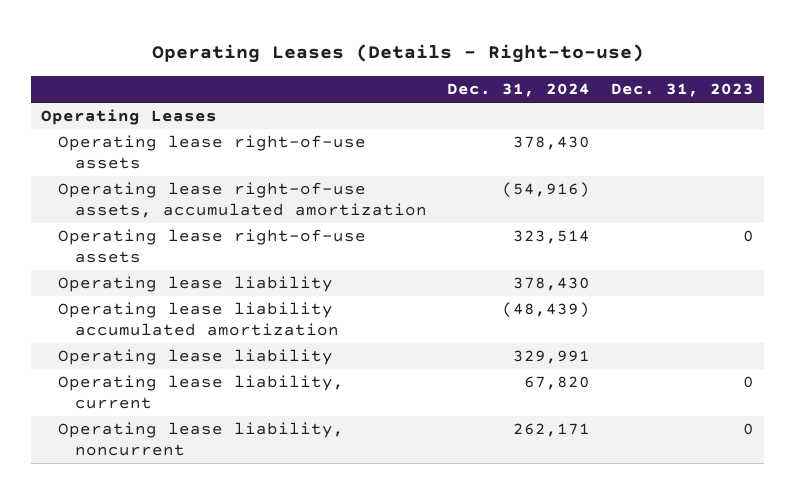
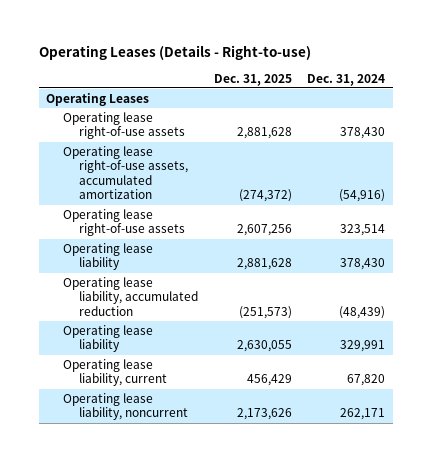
- | Dec. 31, 2024 | Dec. 31, 2023
+ | Dec. 31, 2025 | Dec. 31, 2024
- Operating lease liability accumulated amortization | (48,439) |
+ Operating lease liability, accumulated reduction | (251,573) | (48,439)

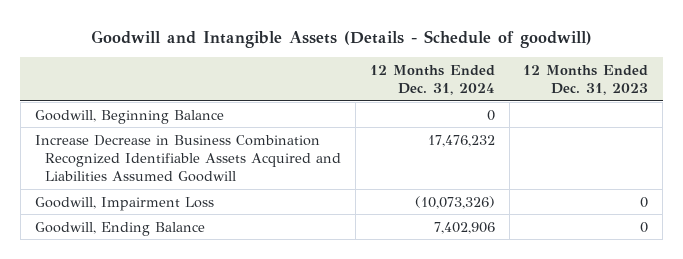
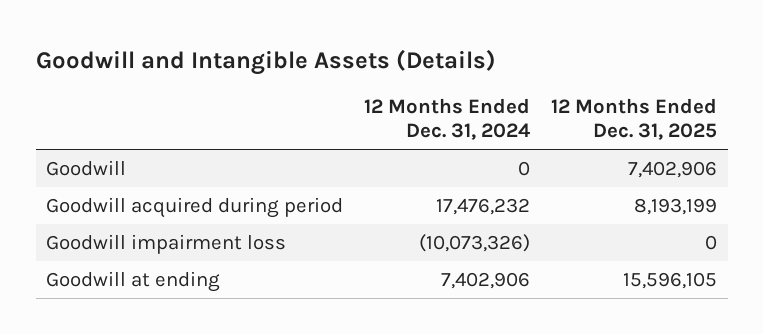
- Goodwill and Intangible Assets (Details - Schedule of goodwill)
+ Goodwill and Intangible Assets (Details)
- | 12 Months Ended Dec. 31, 2024 | 12 Months Ended Dec. 31, 2023
+ | 12 Months Ended Dec. 31, 2024 | 12 Months Ended Dec. 31, 2025
- Goodwill, Beginning Balance | 0 |
- Increase Decrease in Business Combination Recognized Identifiable Assets Acquired and Liabilities Assumed Goodwill | 17,476,232 |
- Goodwill, Impairment Loss | (10,073,326) | 0
- Goodwill, Ending Balance | 7,402,906 | 0
+ Goodwill | 0 | 7,402,906
+ Goodwill acquired during period | 17,476,232 | 8,193,199
+ Goodwill impairment loss | (10,073,326) | 0
+ Goodwill at ending | 7,402,906 | 15,596,105

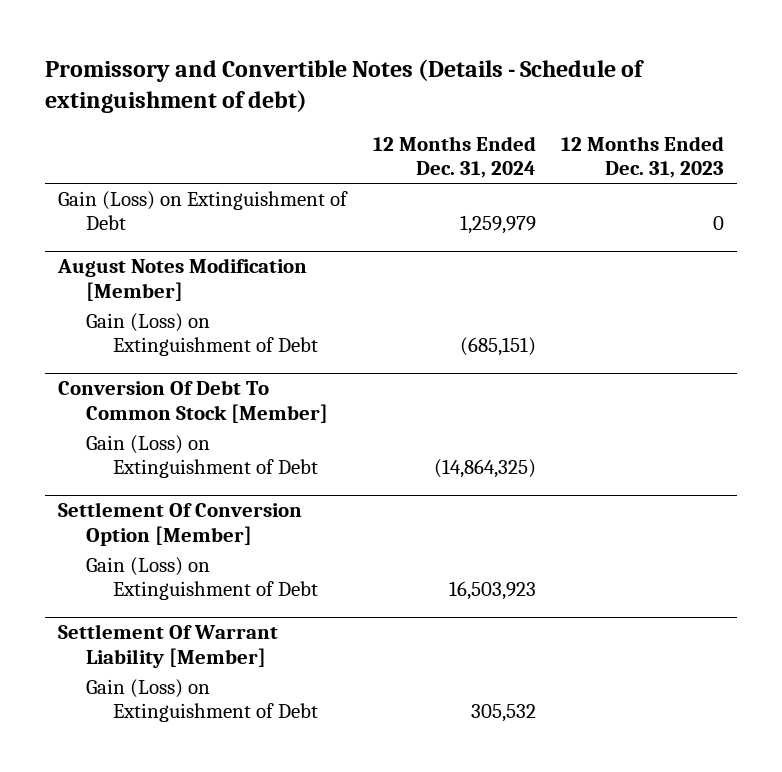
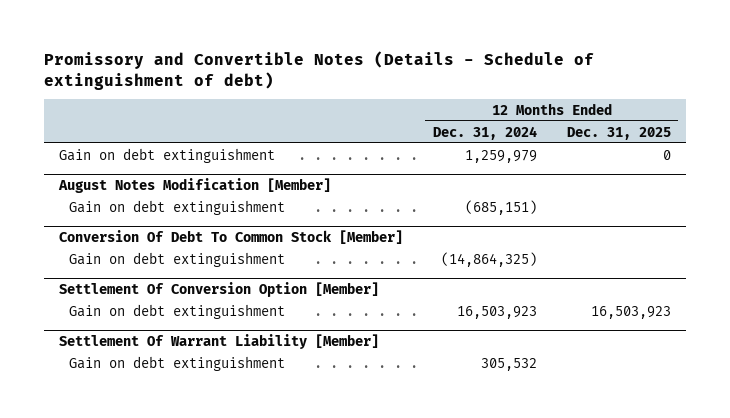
- | 12 Months Ended Dec. 31, 2024 | 12 Months Ended Dec. 31, 2023
+ | 12 Months Ended Dec. 31, 2024 | 12 Months Ended Dec. 31, 2025
- Gain (Loss) on Extinguishment of Debt | 1,259,979 | 0
+ Gain on debt extinguishment | 1,259,979 | 0
@ August Notes Modification [Member]
- Gain (Loss) on Extinguishment of Debt | (685,151) |
+ Gain on debt extinguishment | (685,151) |
@ Conversion Of Debt To Common Stock [Member]
- Gain (Loss) on Extinguishment of Debt | (14,864,325) |
+ Gain on debt extinguishment | (14,864,325) |
@ Settlement Of Conversion Option [Member]
- Gain (Loss) on Extinguishment of Debt | 16,503,923 |
+ Gain on debt extinguishment | 16,503,923 | 16,503,923
@ Settlement Of Warrant Liability [Member]
- Gain (Loss) on Extinguishment of Debt | 305,532 |
+ Gain on debt extinguishment | 305,532 |

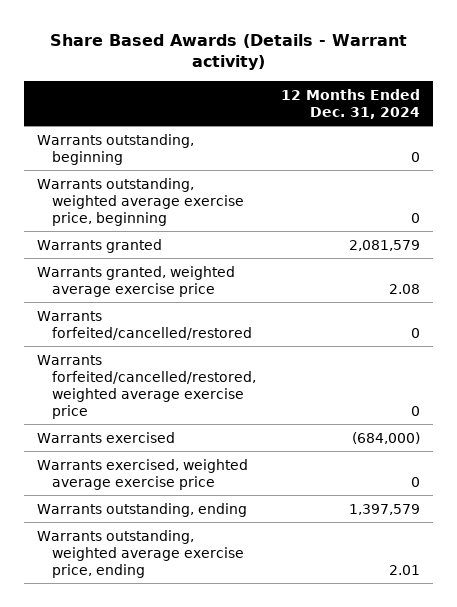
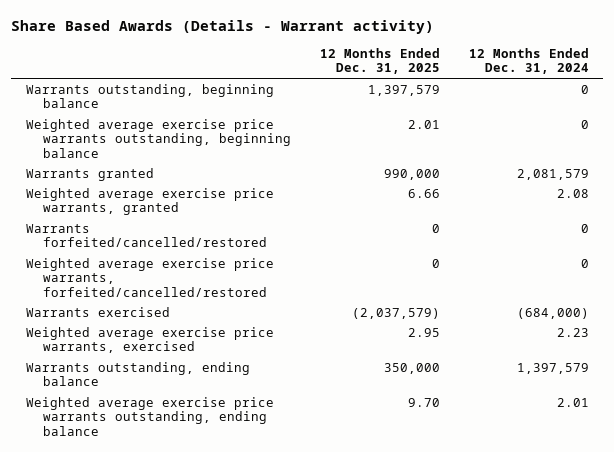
- | 12 Months Ended Dec. 31, 2024
+ | 12 Months Ended Dec. 31, 2025 | 12 Months Ended Dec. 31, 2024
- Warrants outstanding, beginning | 0
- Warrants outstanding, weighted average exercise price, beginning | 0
+ Warrants outstanding, beginning balance | 1,397,579 | 0
+ Weighted average exercise price warrants outstanding, beginning balance | 2.01 | 0
- Warrants granted, weighted average exercise price | 2.08
+ Weighted average exercise price warrants, granted | 6.66 | 2.08
- Warrants forfeited/cancelled/restored, weighted average exercise price | 0
+ Weighted average exercise price warrants, forfeited/cancelled/restored | 0 | 0
- Warrants exercised, weighted average exercise price | 0
- Warrants outstanding, ending | 1,397,579
- Warrants outstanding, weighted average exercise price, ending | 2.01
+ Weighted average exercise price warrants, exercised | 2.95 | 2.23
+ Warrants outstanding, ending balance | 350,000 | 1,397,579
+ Weighted average exercise price warrants outstanding, ending balance | 9.70 | 2.01

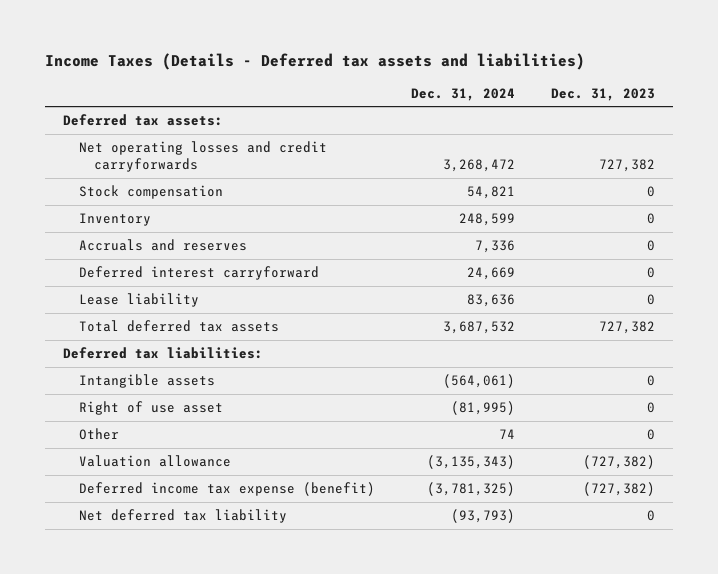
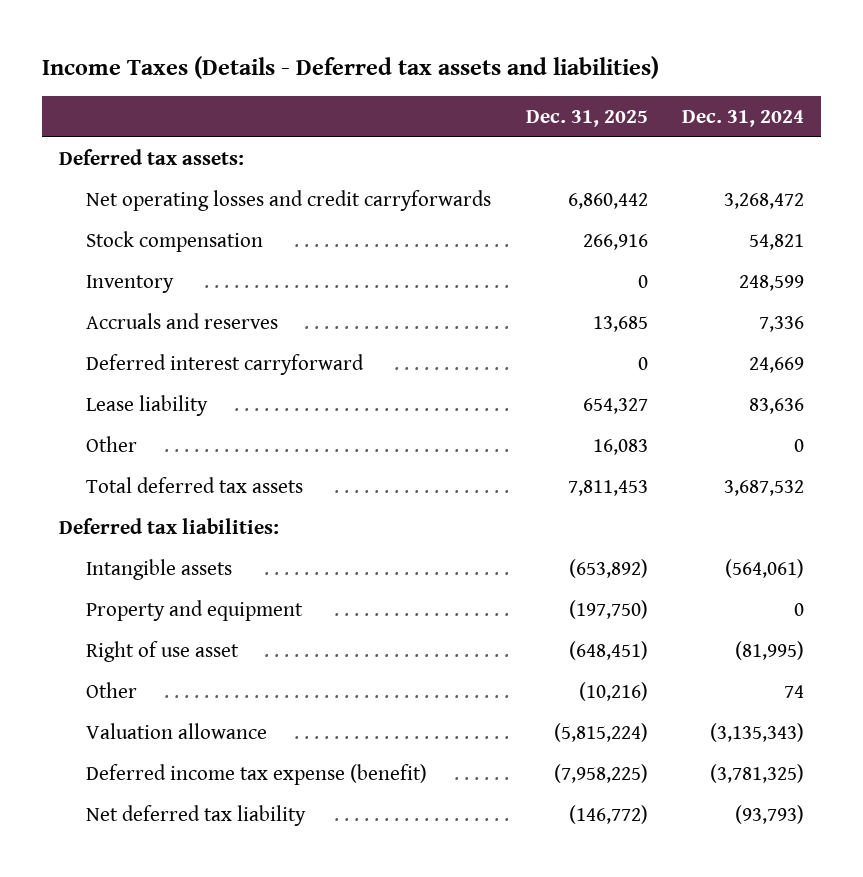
- | Dec. 31, 2024 | Dec. 31, 2023
+ | Dec. 31, 2025 | Dec. 31, 2024
+ Other | 16,083 | 0
+ Property and equipment | (197,750) | 0

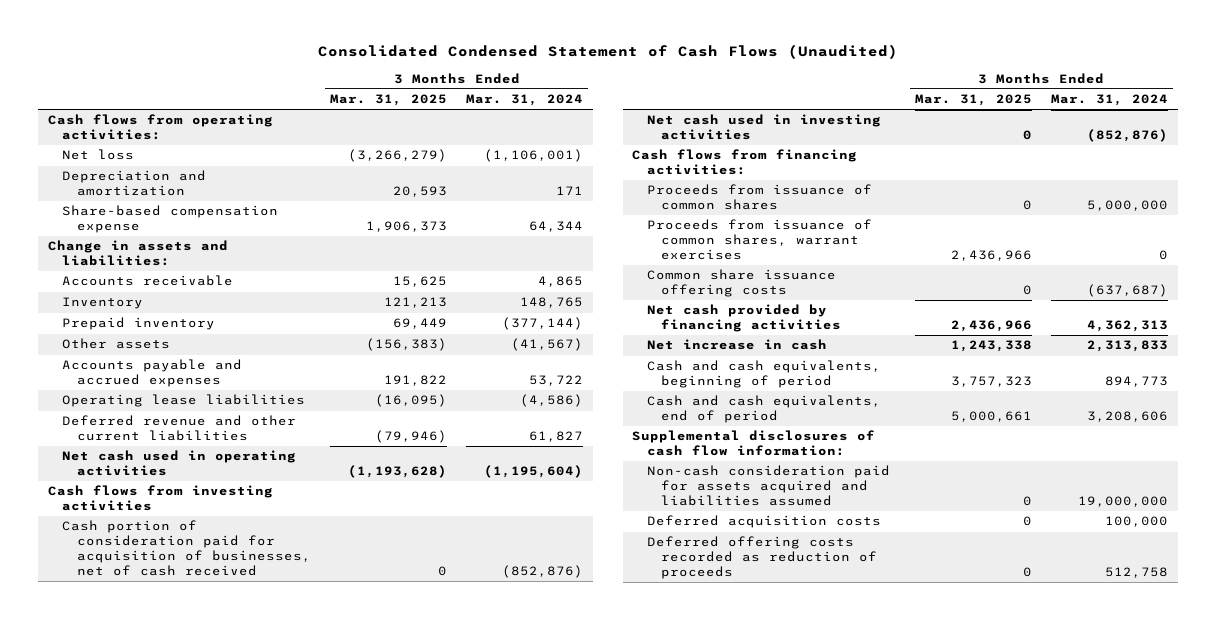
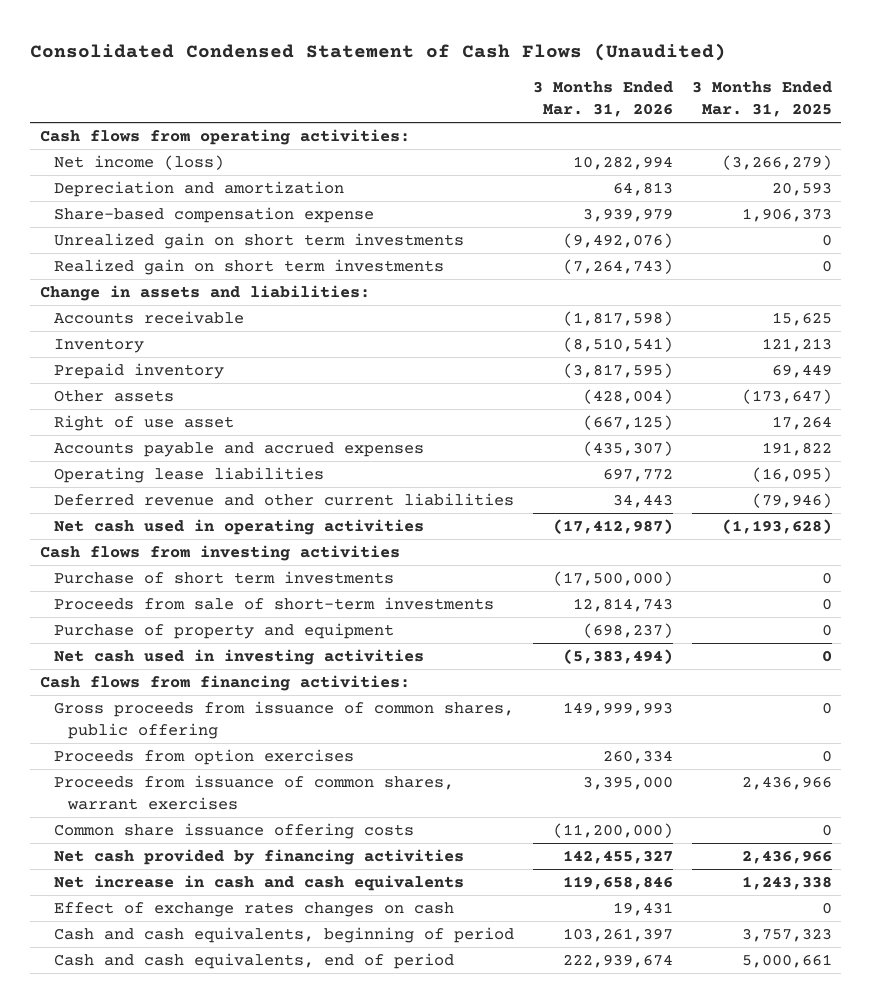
- | 3 Months Ended Mar. 31, 2025 | 3 Months Ended Mar. 31, 2024
+ | 3 Months Ended Mar. 31, 2026 | 3 Months Ended Mar. 31, 2025
- Net loss | (3,266,279) | (1,106,001)
+ Net income (loss) | 10,282,994 | (3,266,279)
+ Unrealized gain on short term investments | (9,492,076) | 0
+ Realized gain on short term investments | (7,264,743) | 0
- Other assets | (156,383) | (41,567)
+ Other assets | (428,004) | (173,647)
+ Right of use asset | (667,125) | 17,264
- Cash portion of consideration paid for acquisition of businesses, net of cash received | 0 | (852,876)
+ Purchase of short term investments | (17,500,000) | 0
+ Proceeds from sale of short-term investments | 12,814,743 | 0
+ Purchase of property and equipment | (698,237) | 0
- Proceeds from issuance of common shares | 0 | 5,000,000
+ Gross proceeds from issuance of common shares, public offering | 149,999,993 | 0
+ Proceeds from option exercises | 260,334 | 0
- Net increase in cash | 1,243,338 | 2,313,833
+ Net increase in cash and cash equivalents | 119,658,846 | 1,243,338
+ Effect of exchange rates changes on cash | 19,431 | 0
- Supplemental disclosures of cash flow information:
- Non-cash consideration paid for assets acquired and liabilities assumed | 0 | 19,000,000
- Deferred acquisition costs | 0 | 100,000
- Deferred offering costs recorded as reduction of proceeds | 0 | 512,758

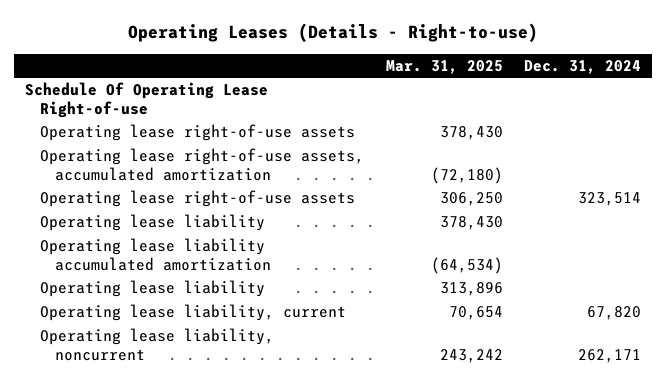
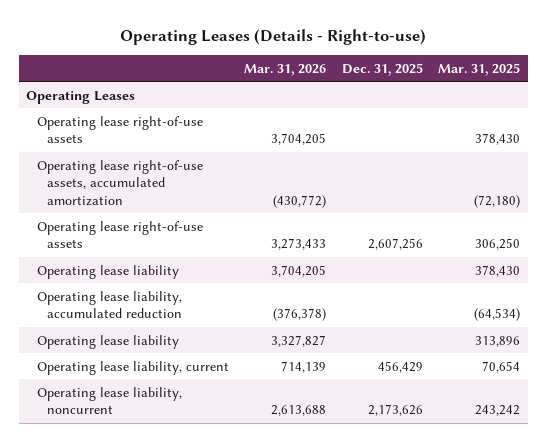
- | Mar. 31, 2025 | Dec. 31, 2024
+ | Mar. 31, 2026 | Dec. 31, 2025 | Mar. 31, 2025
- Schedule Of Operating Lease Right-of-use
+ Operating Leases
- Operating lease liability accumulated amortization | (64,534) |
+ Operating lease liability, accumulated reduction | (376,378) | | (64,534)

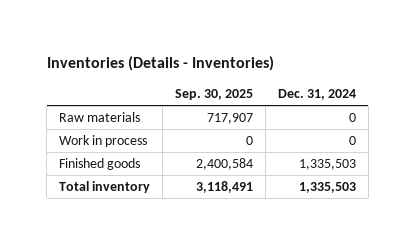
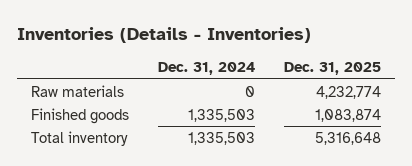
- | Sep. 30, 2025 | Dec. 31, 2024
+ | Dec. 31, 2024 | Dec. 31, 2025
- Work in process | 0 | 0

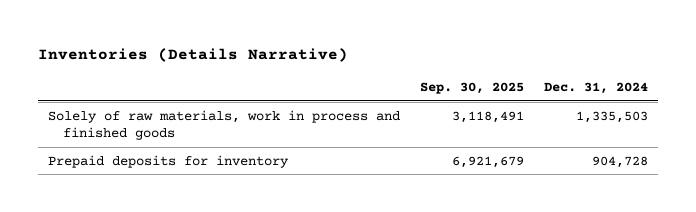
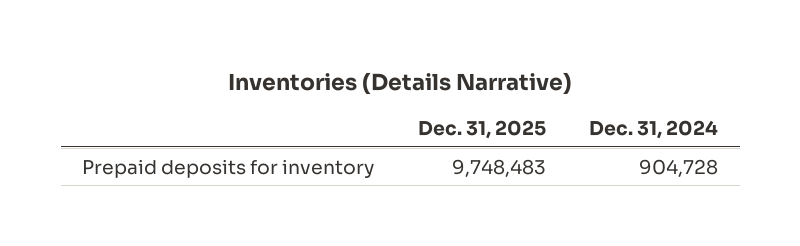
- | Sep. 30, 2025 | Dec. 31, 2024
+ | Dec. 31, 2025 | Dec. 31, 2024
- Solely of raw materials, work in process and finished goods | 3,118,491 | 1,335,503

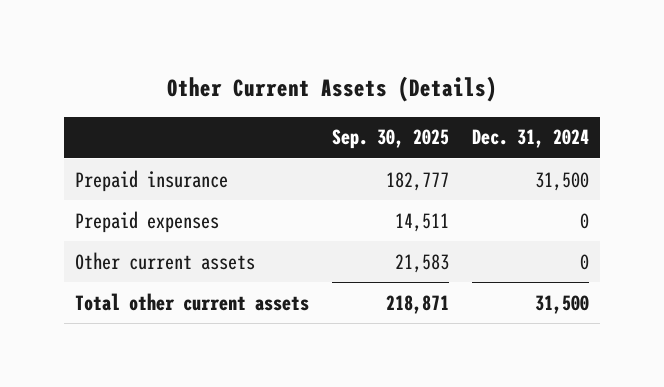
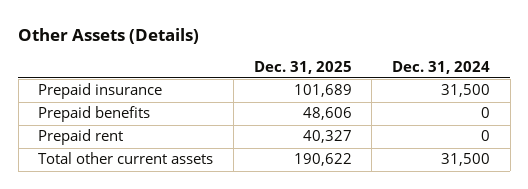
- Other Current Assets (Details)
+ Other Assets (Details)
- | Sep. 30, 2025 | Dec. 31, 2024
+ | Dec. 31, 2025 | Dec. 31, 2024
- Prepaid expenses | 14,511 | 0
- Other current assets | 21,583 | 0
+ Prepaid benefits | 48,606 | 0
+ Prepaid rent | 40,327 | 0

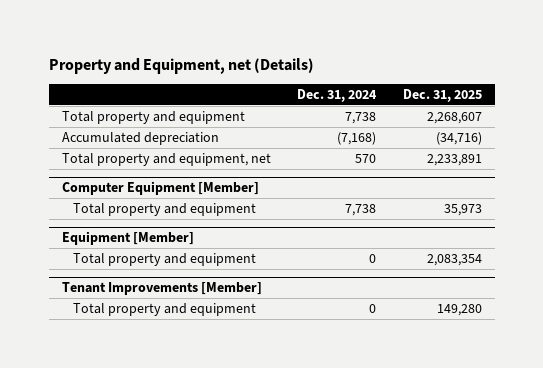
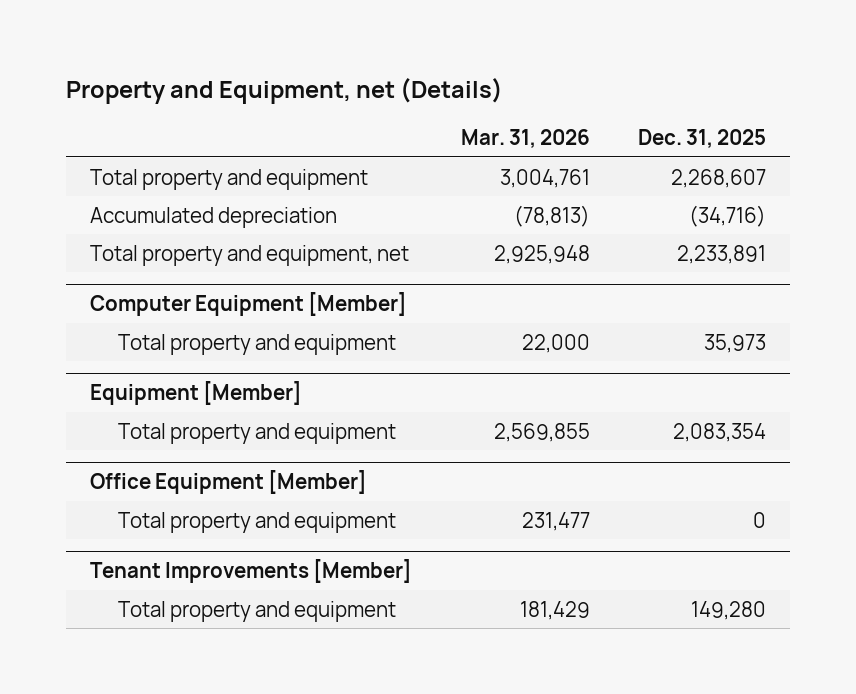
- | Dec. 31, 2024 | Dec. 31, 2025
+ | Mar. 31, 2026 | Dec. 31, 2025
+ Office Equipment [Member]
+ Total property and equipment | 231,477 | 0

